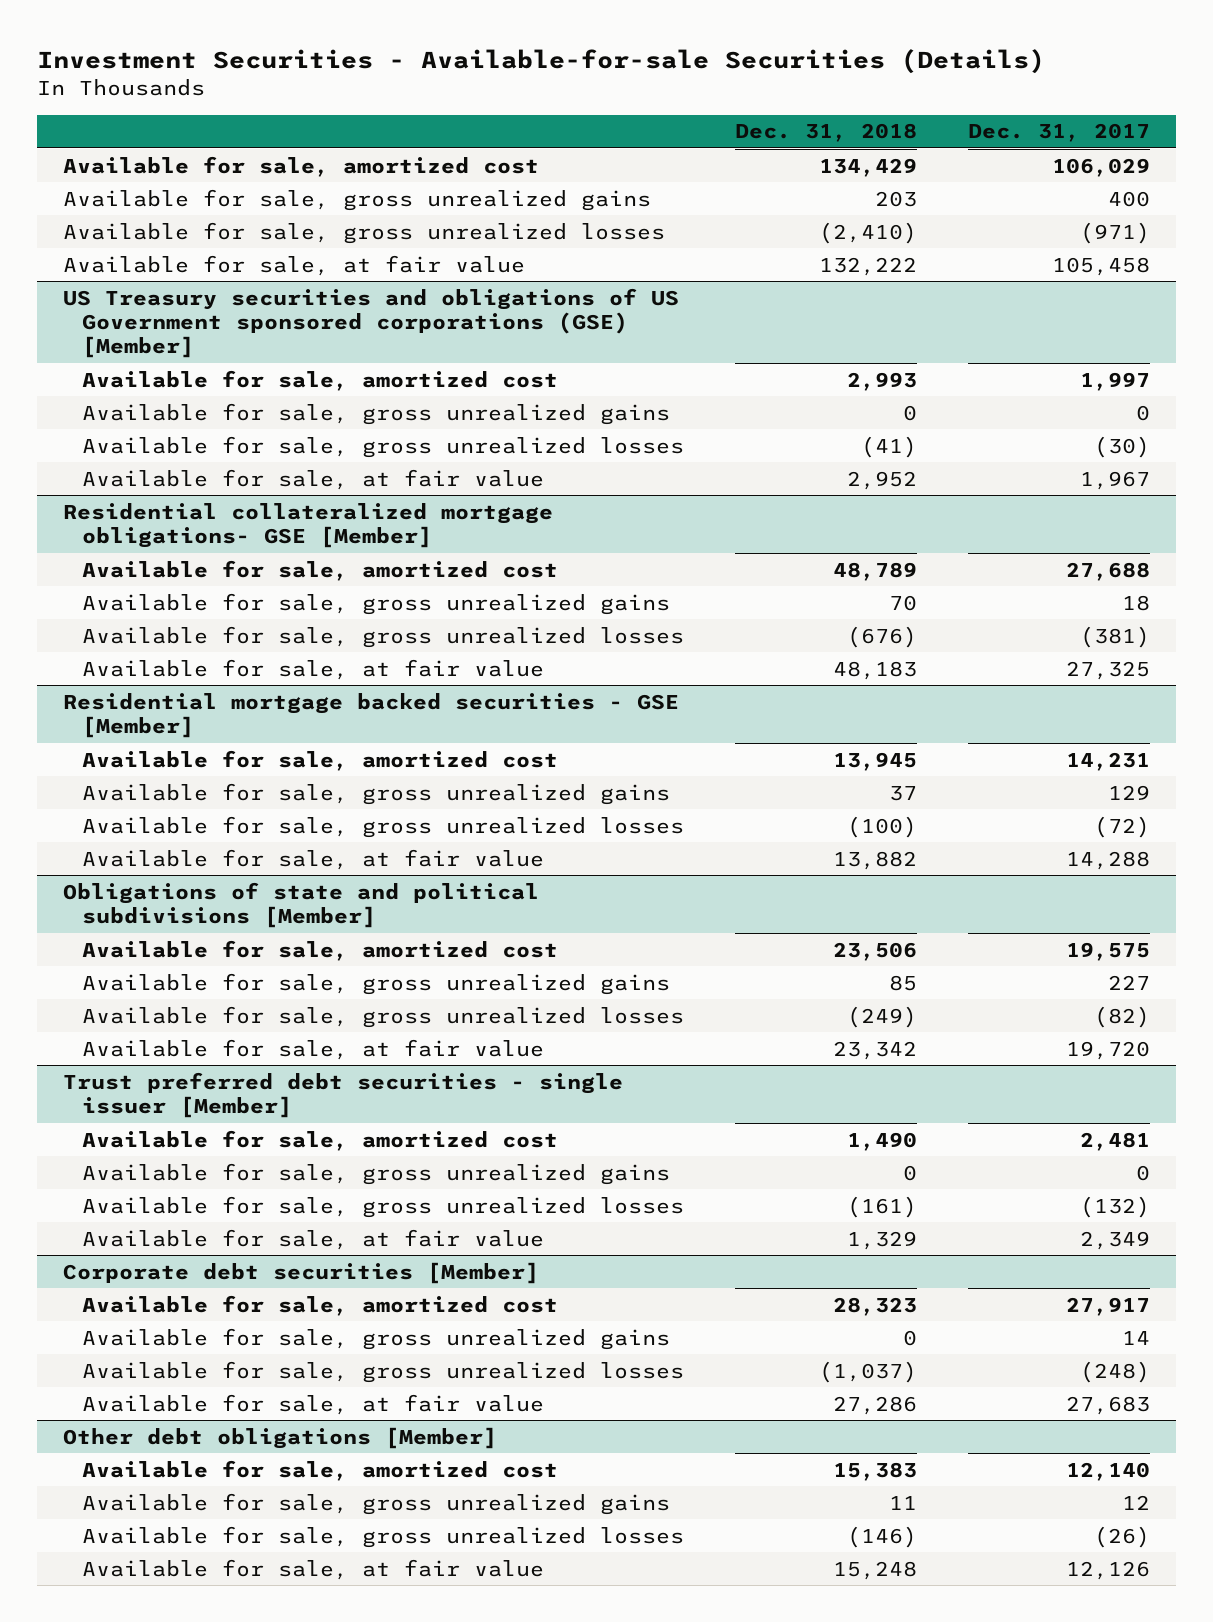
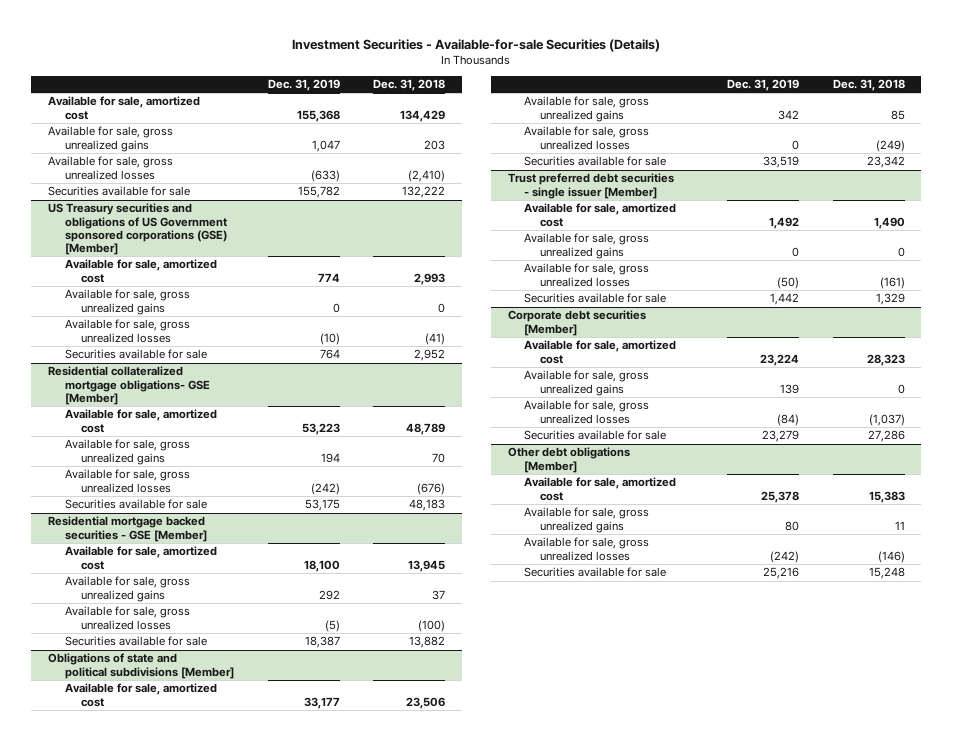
- | Dec. 31, 2018 | Dec. 31, 2017
+ | Dec. 31, 2019 | Dec. 31, 2018
- Available for sale, at fair value | 132,222 | 105,458
+ Securities available for sale | 155,782 | 132,222
@ US Treasury securities and obligations of US Government sponsored corporations (GSE) [Member]
- Available for sale, at fair value | 2,952 | 1,967
+ Securities available for sale | 764 | 2,952
@ Residential collateralized mortgage obligations- GSE [Member]
- Available for sale, at fair value | 48,183 | 27,325
+ Securities available for sale | 53,175 | 48,183
@ Residential mortgage backed securities - GSE [Member]
- Available for sale, at fair value | 13,882 | 14,288
+ Securities available for sale | 18,387 | 13,882
@ Obligations of state and political subdivisions [Member]
- Available for sale, at fair value | 23,342 | 19,720
+ Securities available for sale | 33,519 | 23,342
@ Trust preferred debt securities - single issuer [Member]
- Available for sale, at fair value | 1,329 | 2,349
+ Securities available for sale | 1,442 | 1,329
@ Corporate debt securities [Member]
- Available for sale, at fair value | 27,286 | 27,683
+ Securities available for sale | 23,279 | 27,286
@ Other debt obligations [Member]
- Available for sale, at fair value | 15,248 | 12,126
+ Securities available for sale | 25,216 | 15,248

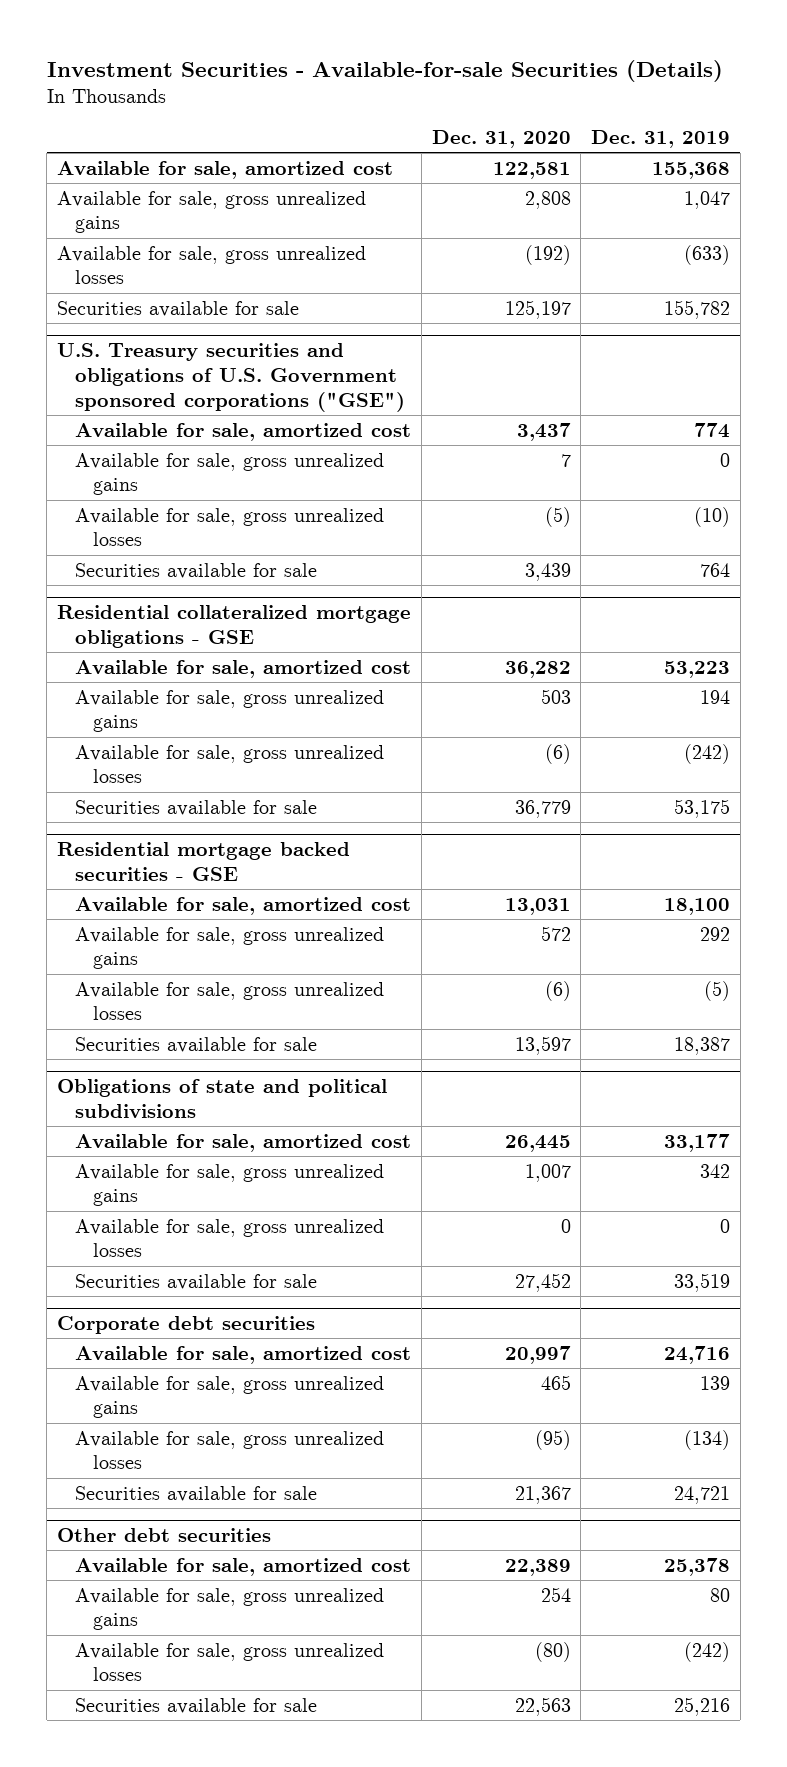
- | Dec. 31, 2019 | Dec. 31, 2018
+ | Dec. 31, 2020 | Dec. 31, 2019
- US Treasury securities and obligations of US Government sponsored corporations (GSE) [Member]
+ U.S. Treasury securities and obligations of U.S. Government sponsored corporations ("GSE")
- Residential collateralized mortgage obligations- GSE [Member]
+ Residential collateralized mortgage obligations - GSE
- Residential mortgage backed securities - GSE [Member]
+ Residential mortgage backed securities - GSE
- Obligations of state and political subdivisions [Member]
+ Obligations of state and political subdivisions
- Trust preferred debt securities - single issuer [Member]
- Available for sale, amortized cost | 1,492 | 1,490
- Available for sale, gross unrealized gains | 0 | 0
- Available for sale, gross unrealized losses | (50) | (161)
- Securities available for sale | 1,442 | 1,329
- Corporate debt securities [Member]
- Available for sale, amortized cost | 23,224 | 28,323
+ Corporate debt securities
+ Available for sale, amortized cost | 20,997 | 24,716
- Available for sale, gross unrealized losses | (84) | (1,037)
- Securities available for sale | 23,279 | 27,286
- Other debt obligations [Member]
+ Available for sale, gross unrealized losses | (95) | (134)
+ Securities available for sale | 21,367 | 24,721
+ Other debt securities

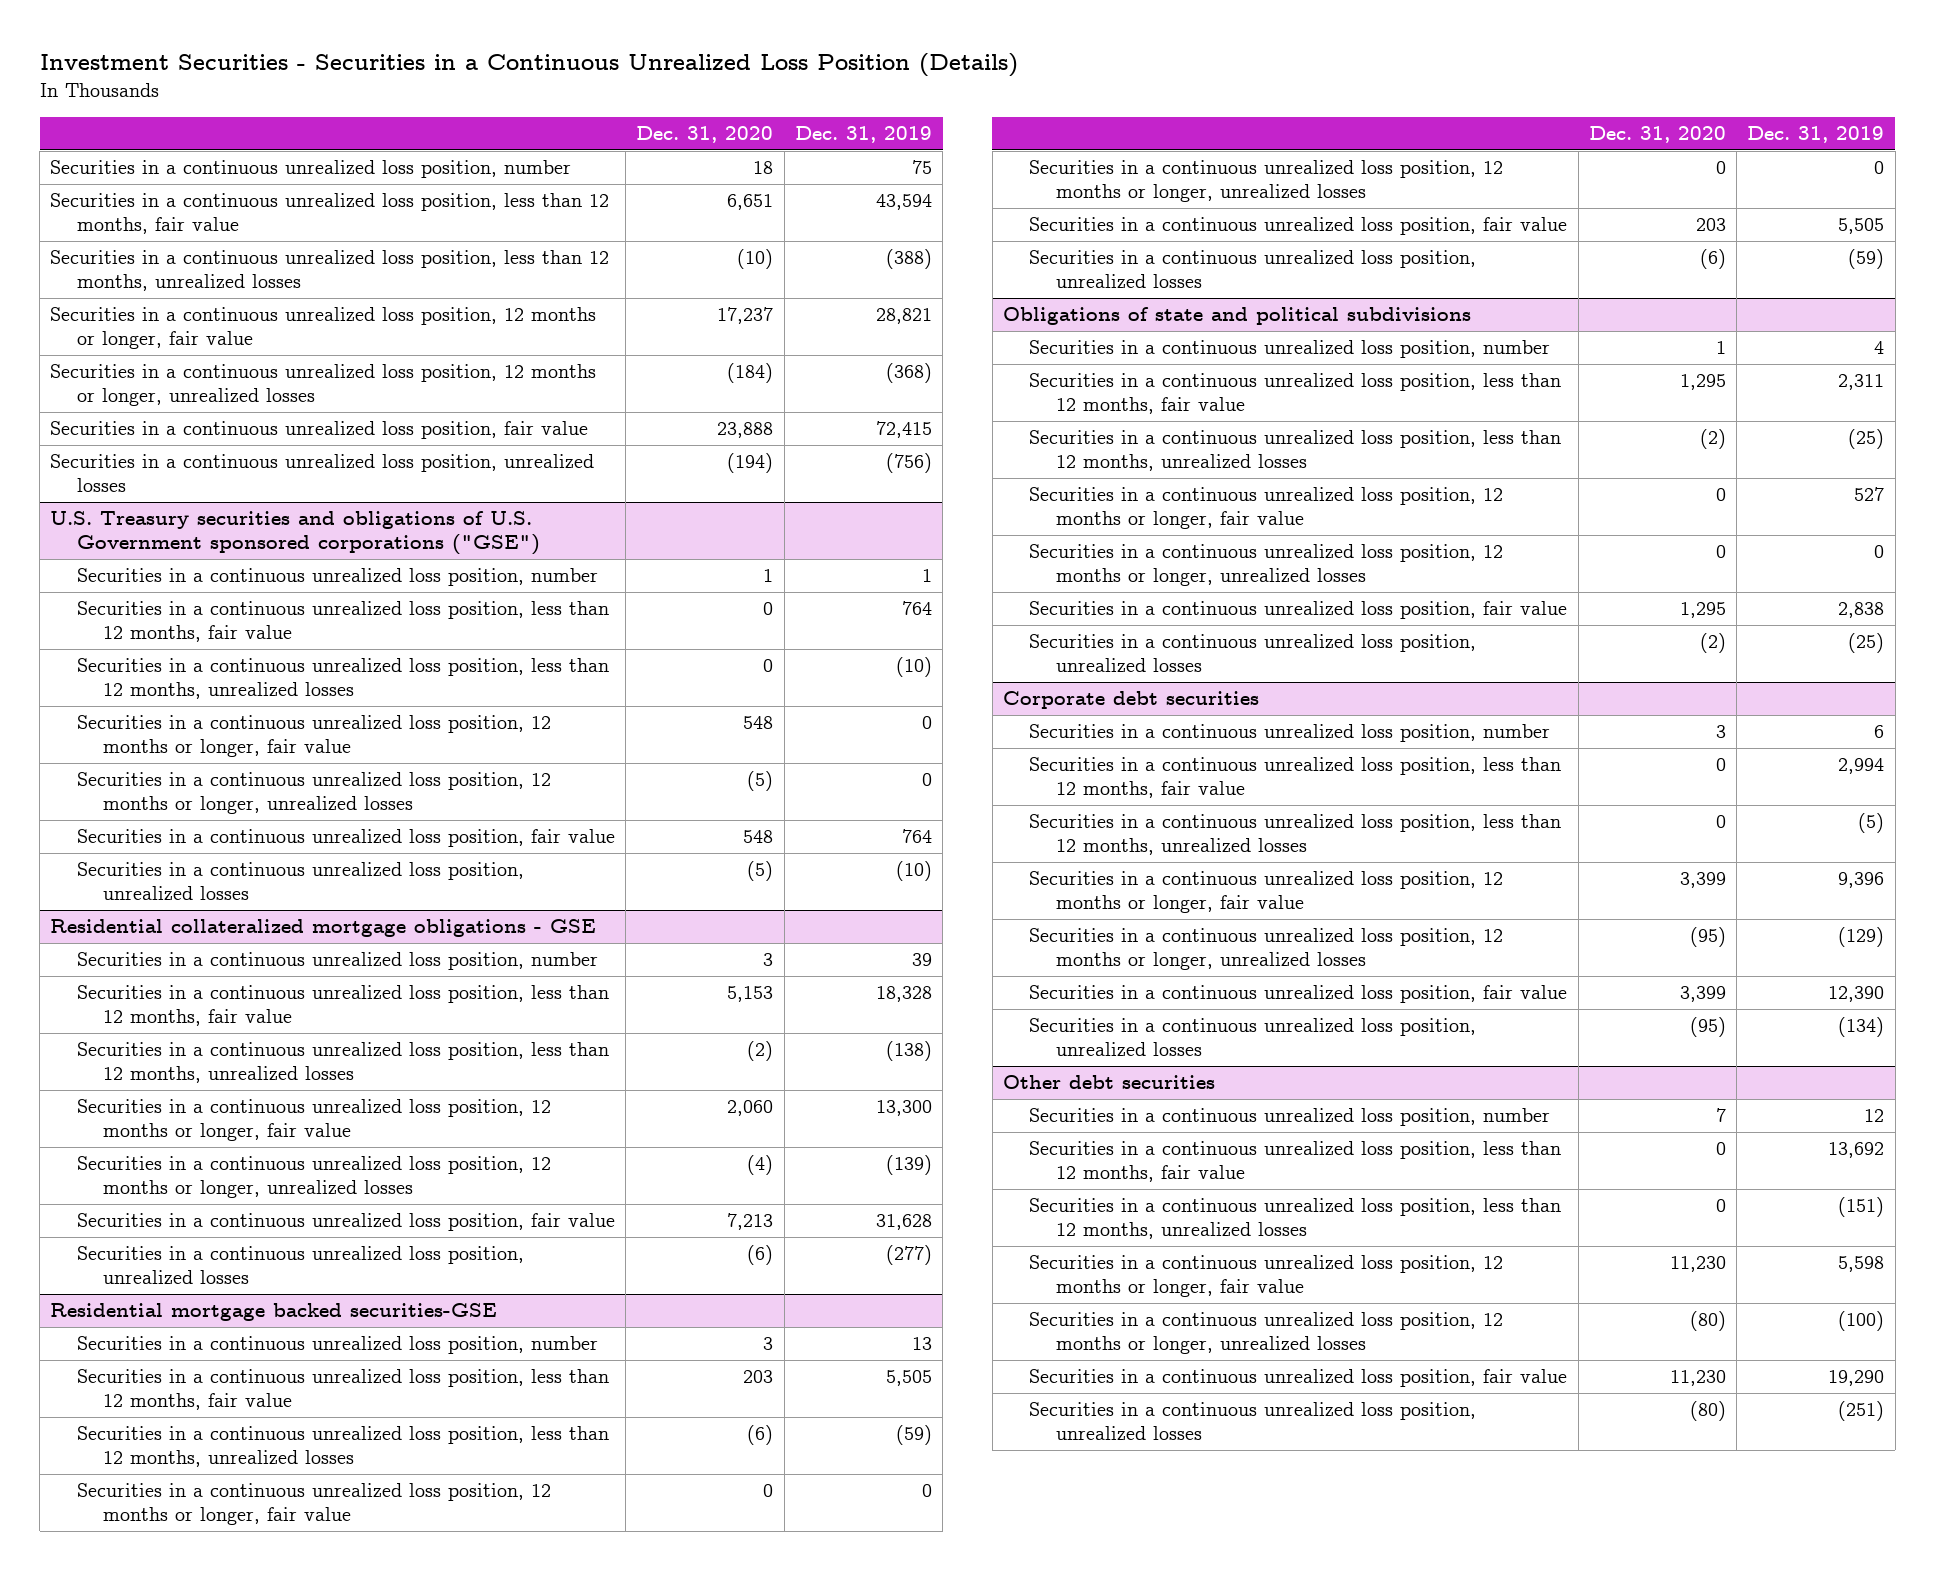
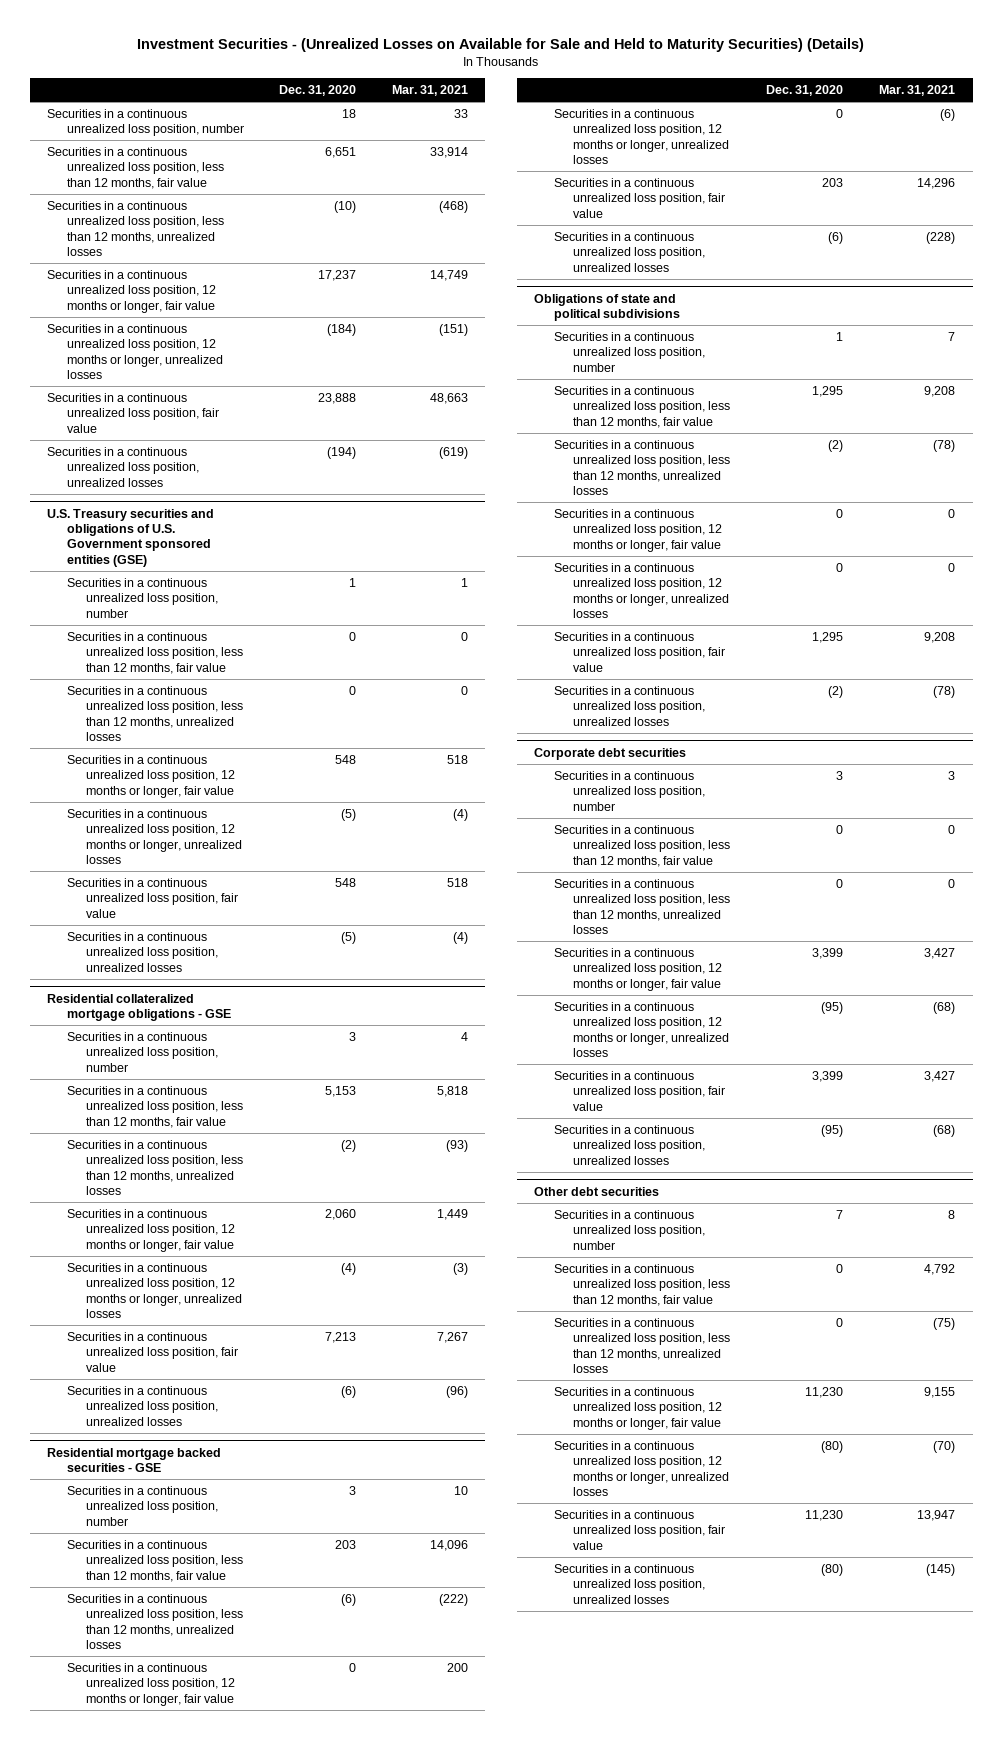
- Investment Securities - Securities in a Continuous Unrealized Loss Position (Details)
+ Investment Securities - (Unrealized Losses on Available for Sale and Held to Maturity Securities) (Details)
- | Dec. 31, 2020 | Dec. 31, 2019
+ | Dec. 31, 2020 | Mar. 31, 2021
- U.S. Treasury securities and obligations of U.S. Government sponsored corporations ("GSE")
+ U.S. Treasury securities and obligations of U.S. Government sponsored entities (GSE)
- Residential mortgage backed securities-GSE
+ Residential mortgage backed securities - GSE

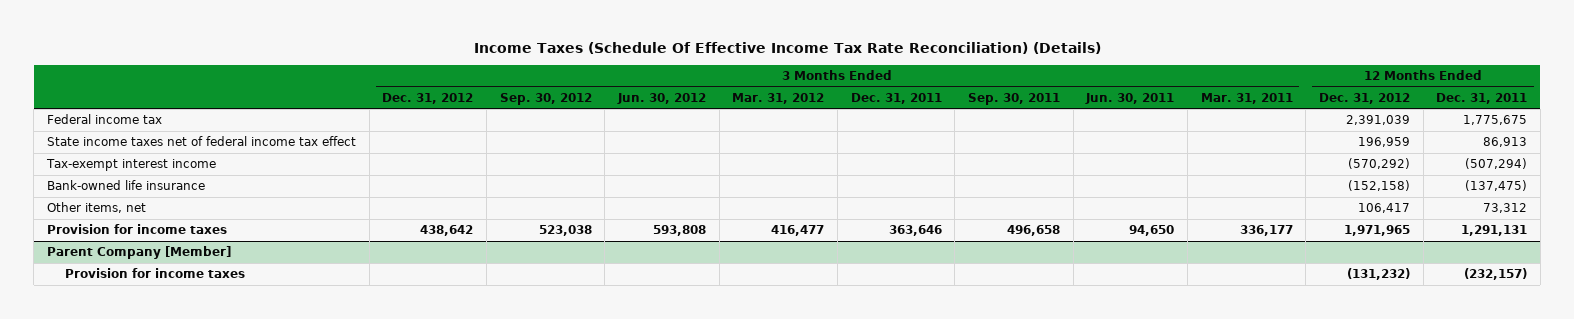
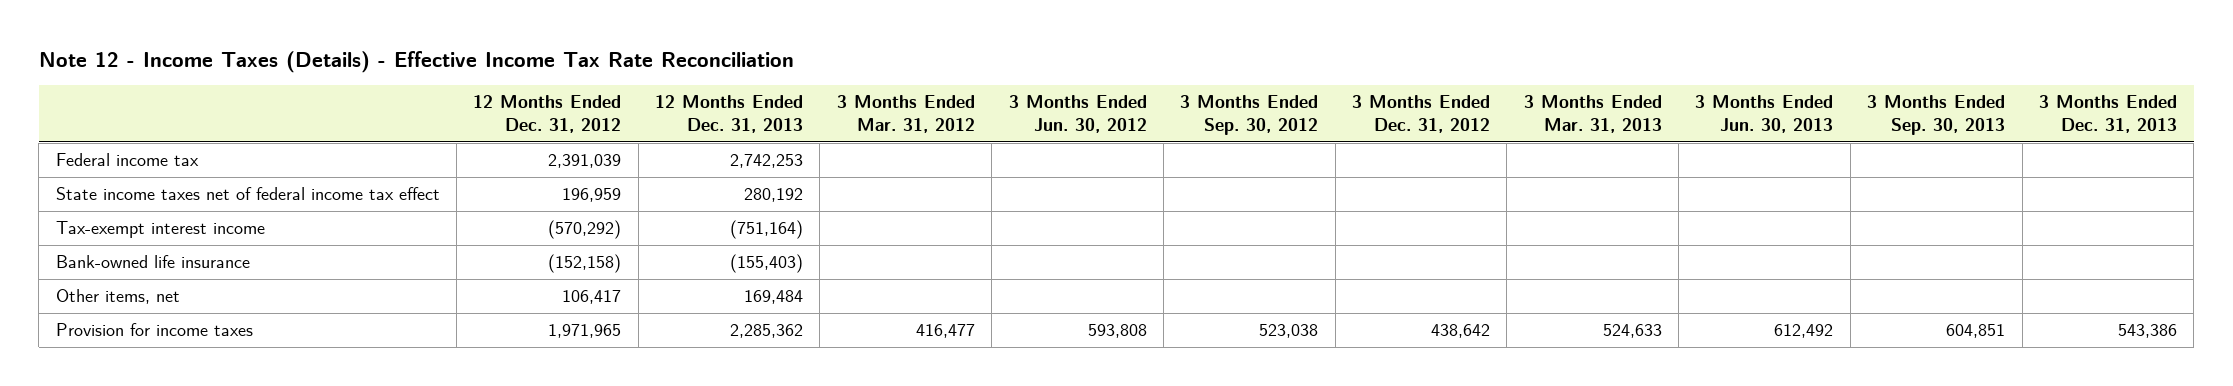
- Income Taxes (Schedule Of Effective Income Tax Rate Reconciliation) (Details)
+ Note 12 - Income Taxes (Details) - Effective Income Tax Rate Reconciliation
- | 3 Months Ended Dec. 31, 2012 | 3 Months Ended Sep. 30, 2012 | 3 Months Ended Jun. 30, 2012 | 3 Months Ended Mar. 31, 2012 | 3 Months Ended Dec. 31, 2011 | 3 Months Ended Sep. 30, 2011 | 3 Months Ended Jun. 30, 2011 | 3 Months Ended Mar. 31, 2011 | 12 Months Ended Dec. 31, 2012 | 12 Months Ended Dec. 31, 2011
+ | 12 Months Ended Dec. 31, 2012 | 12 Months Ended Dec. 31, 2013 | 3 Months Ended Mar. 31, 2012 | 3 Months Ended Jun. 30, 2012 | 3 Months Ended Sep. 30, 2012 | 3 Months Ended Dec. 31, 2012 | 3 Months Ended Mar. 31, 2013 | 3 Months Ended Jun. 30, 2013 | 3 Months Ended Sep. 30, 2013 | 3 Months Ended Dec. 31, 2013
- Parent Company [Member]
- Provision for income taxes | | | | | | | | | (131,232) | (232,157)

